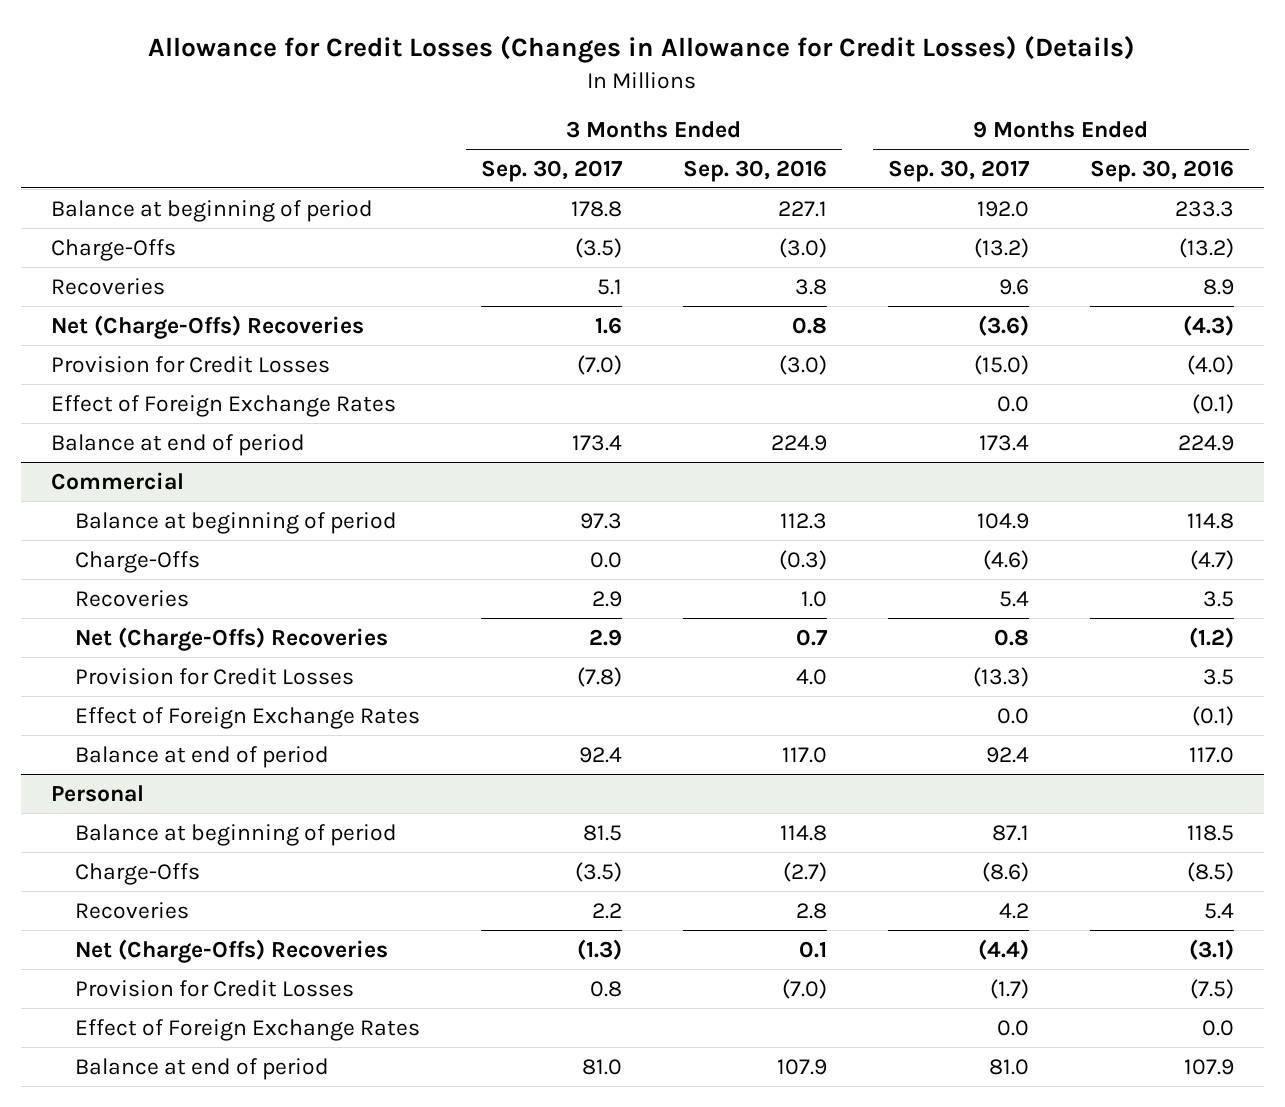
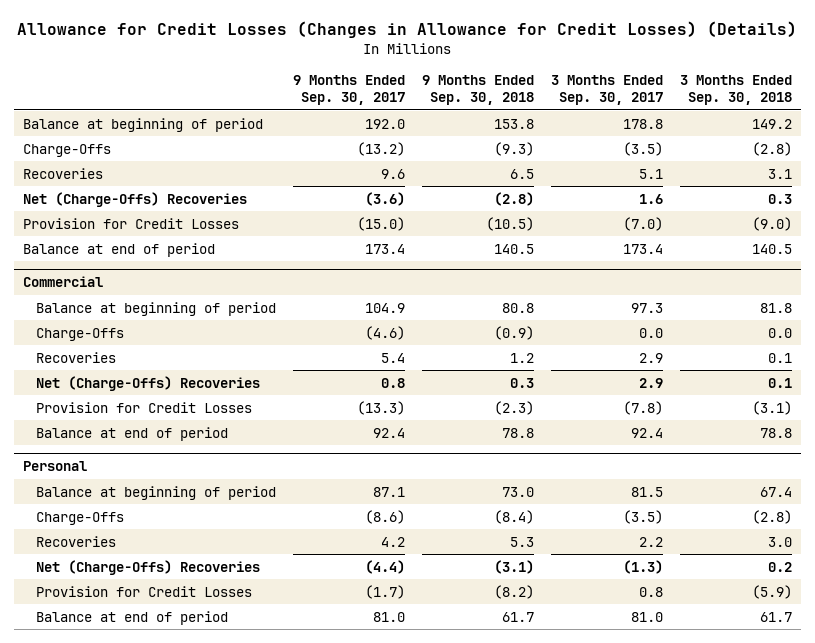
- | 3 Months Ended Sep. 30, 2017 | 3 Months Ended Sep. 30, 2016 | 9 Months Ended Sep. 30, 2017 | 9 Months Ended Sep. 30, 2016
+ | 9 Months Ended Sep. 30, 2017 | 9 Months Ended Sep. 30, 2018 | 3 Months Ended Sep. 30, 2017 | 3 Months Ended Sep. 30, 2018
- Effect of Foreign Exchange Rates | | | 0.0 | (0.1)
@ Commercial
- Effect of Foreign Exchange Rates | | | 0.0 | (0.1)
@ Personal
- Effect of Foreign Exchange Rates | | | 0.0 | 0.0

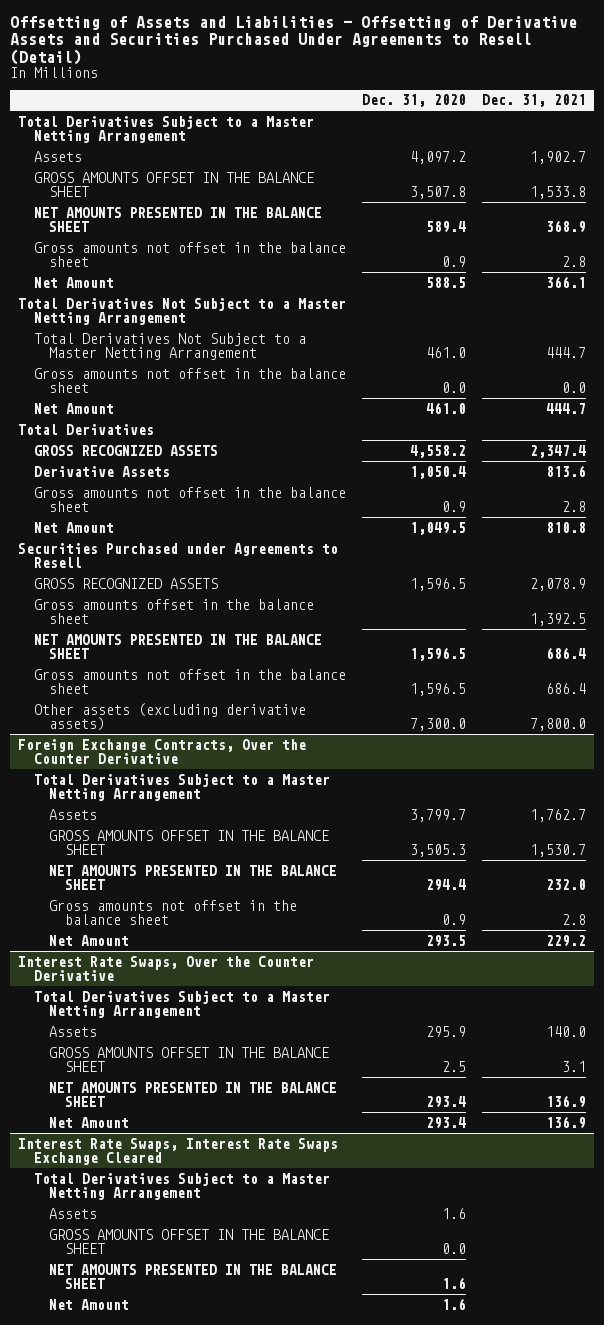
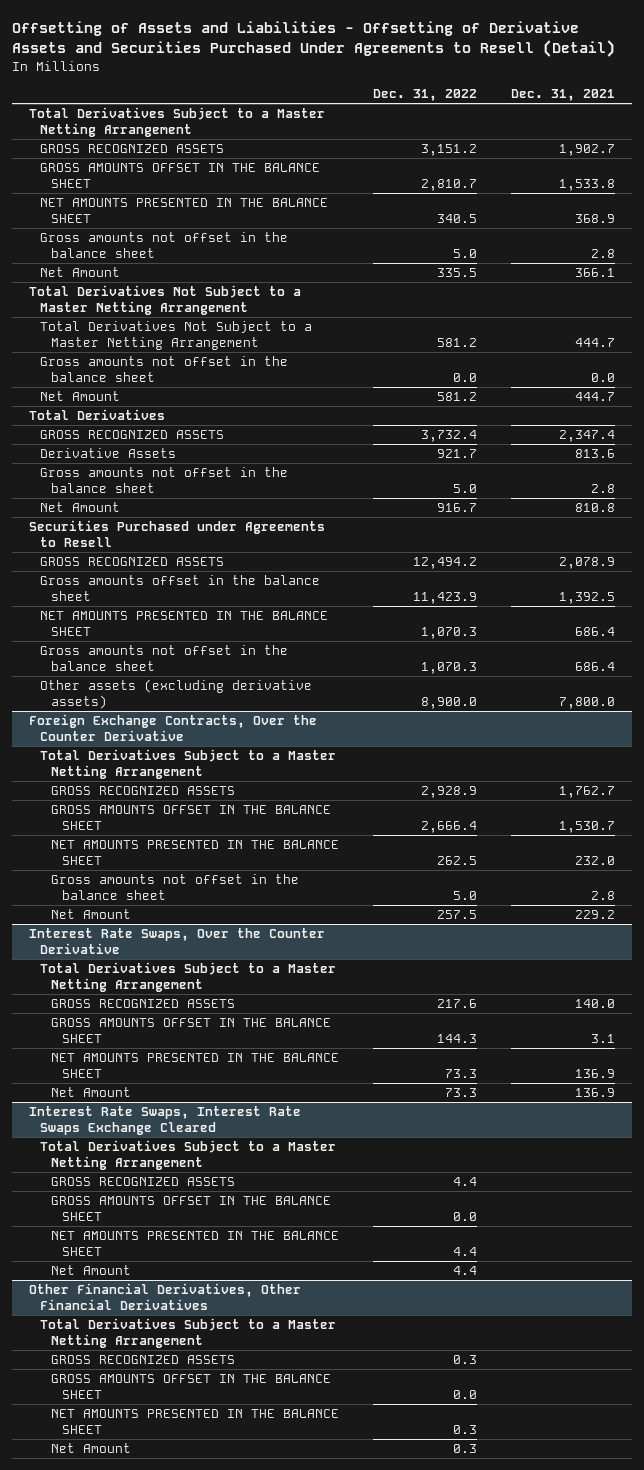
- | Dec. 31, 2020 | Dec. 31, 2021
+ | Dec. 31, 2022 | Dec. 31, 2021
- Assets | 4,097.2 | 1,902.7
+ GROSS RECOGNIZED ASSETS | 3,151.2 | 1,902.7
@ Foreign Exchange Contracts, Over the Counter Derivative
- Assets | 3,799.7 | 1,762.7
+ GROSS RECOGNIZED ASSETS | 2,928.9 | 1,762.7
@ Interest Rate Swaps, Over the Counter Derivative
- Assets | 295.9 | 140.0
+ GROSS RECOGNIZED ASSETS | 217.6 | 140.0
@ Interest Rate Swaps, Interest Rate Swaps Exchange Cleared
- Assets | 1.6 |
+ GROSS RECOGNIZED ASSETS | 4.4 |
+ Other Financial Derivatives, Other Financial Derivatives
+ Total Derivatives Subject to a Master Netting Arrangement
+ GROSS RECOGNIZED ASSETS | 0.3 |
+ GROSS AMOUNTS OFFSET IN THE BALANCE SHEET | 0.0 |
+ NET AMOUNTS PRESENTED IN THE BALANCE SHEET | 0.3 |
+ Net Amount | 0.3 |

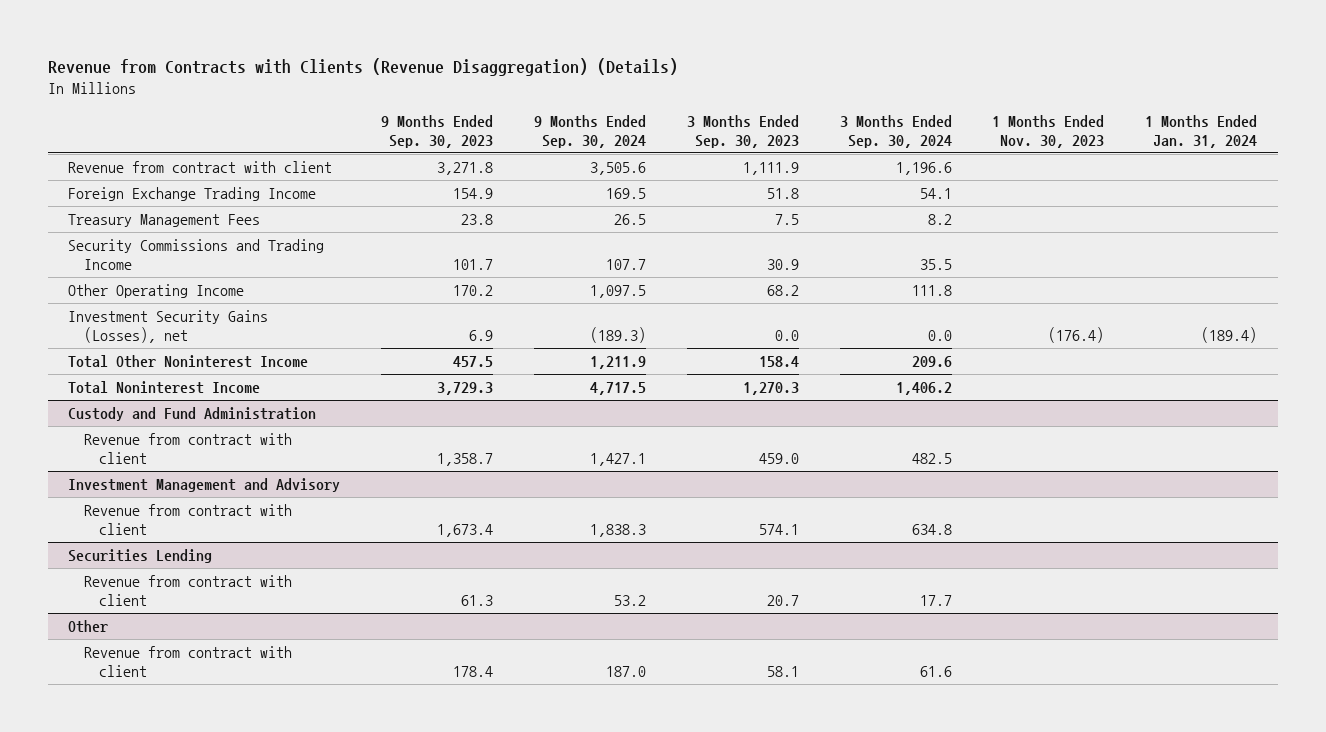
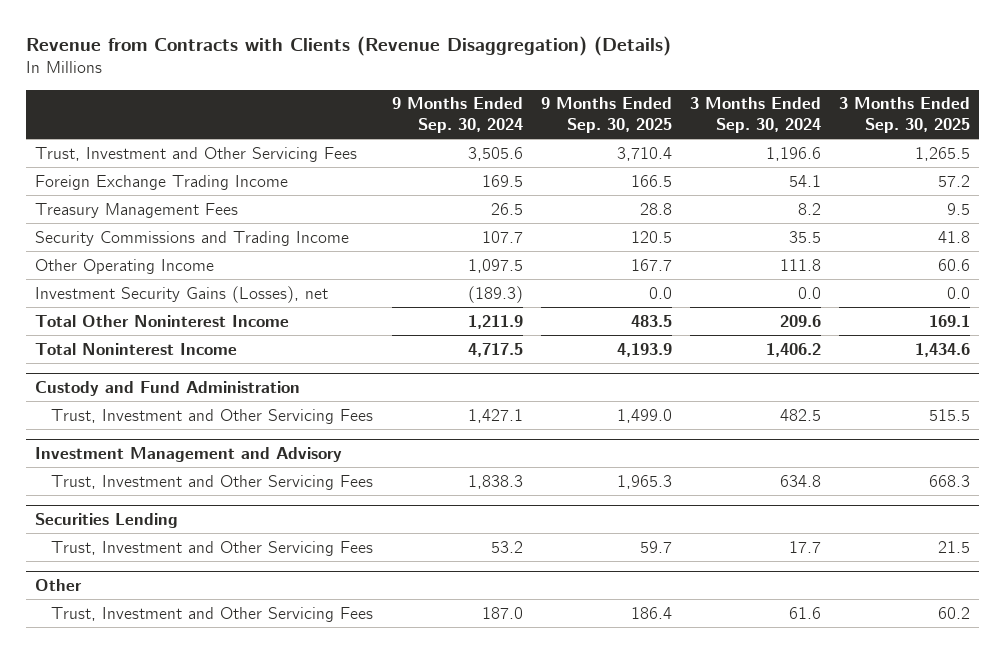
- | 9 Months Ended Sep. 30, 2023 | 9 Months Ended Sep. 30, 2024 | 3 Months Ended Sep. 30, 2023 | 3 Months Ended Sep. 30, 2024 | 1 Months Ended Nov. 30, 2023 | 1 Months Ended Jan. 31, 2024
+ | 9 Months Ended Sep. 30, 2024 | 9 Months Ended Sep. 30, 2025 | 3 Months Ended Sep. 30, 2024 | 3 Months Ended Sep. 30, 2025
- Revenue from contract with client | 3,271.8 | 3,505.6 | 1,111.9 | 1,196.6 | |
+ Trust, Investment and Other Servicing Fees | 3,505.6 | 3,710.4 | 1,196.6 | 1,265.5
@ Custody and Fund Administration
- Revenue from contract with client | 1,358.7 | 1,427.1 | 459.0 | 482.5 | |
+ Trust, Investment and Other Servicing Fees | 1,427.1 | 1,499.0 | 482.5 | 515.5
@ Investment Management and Advisory
- Revenue from contract with client | 1,673.4 | 1,838.3 | 574.1 | 634.8 | |
+ Trust, Investment and Other Servicing Fees | 1,838.3 | 1,965.3 | 634.8 | 668.3
@ Securities Lending
- Revenue from contract with client | 61.3 | 53.2 | 20.7 | 17.7 | |
+ Trust, Investment and Other Servicing Fees | 53.2 | 59.7 | 17.7 | 21.5
@ Other
- Revenue from contract with client | 178.4 | 187.0 | 58.1 | 61.6 | |
+ Trust, Investment and Other Servicing Fees | 187.0 | 186.4 | 61.6 | 60.2

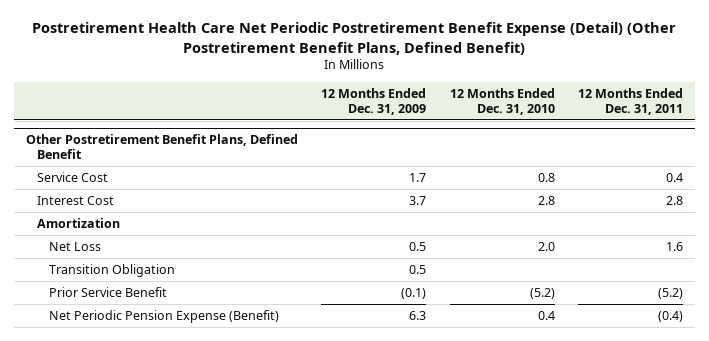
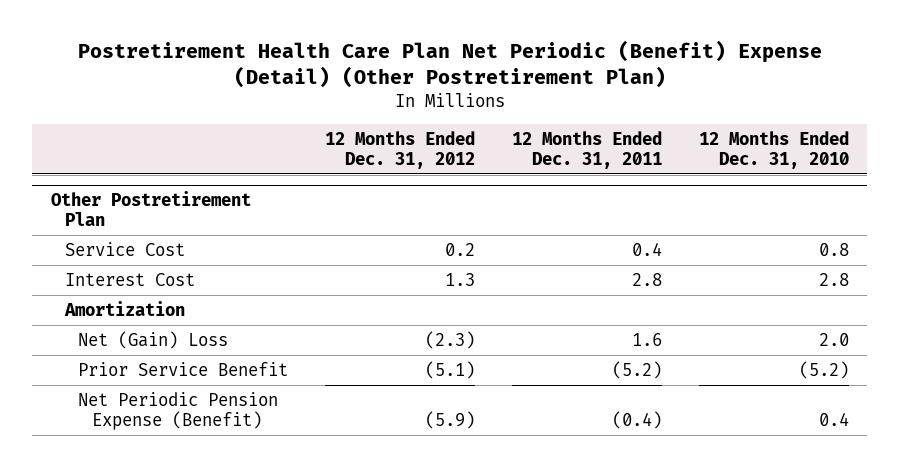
- Postretirement Health Care Net Periodic Postretirement Benefit Expense (Detail) (Other Postretirement Benefit Plans, Defined Benefit)
+ Postretirement Health Care Plan Net Periodic (Benefit) Expense (Detail) (Other Postretirement Plan)
- | 12 Months Ended Dec. 31, 2009 | 12 Months Ended Dec. 31, 2010 | 12 Months Ended Dec. 31, 2011
+ | 12 Months Ended Dec. 31, 2012 | 12 Months Ended Dec. 31, 2011 | 12 Months Ended Dec. 31, 2010
- Other Postretirement Benefit Plans, Defined Benefit
+ Other Postretirement Plan
- Net Loss | 0.5 | 2.0 | 1.6
- Transition Obligation | 0.5 | |
+ Net (Gain) Loss | (2.3) | 1.6 | 2.0

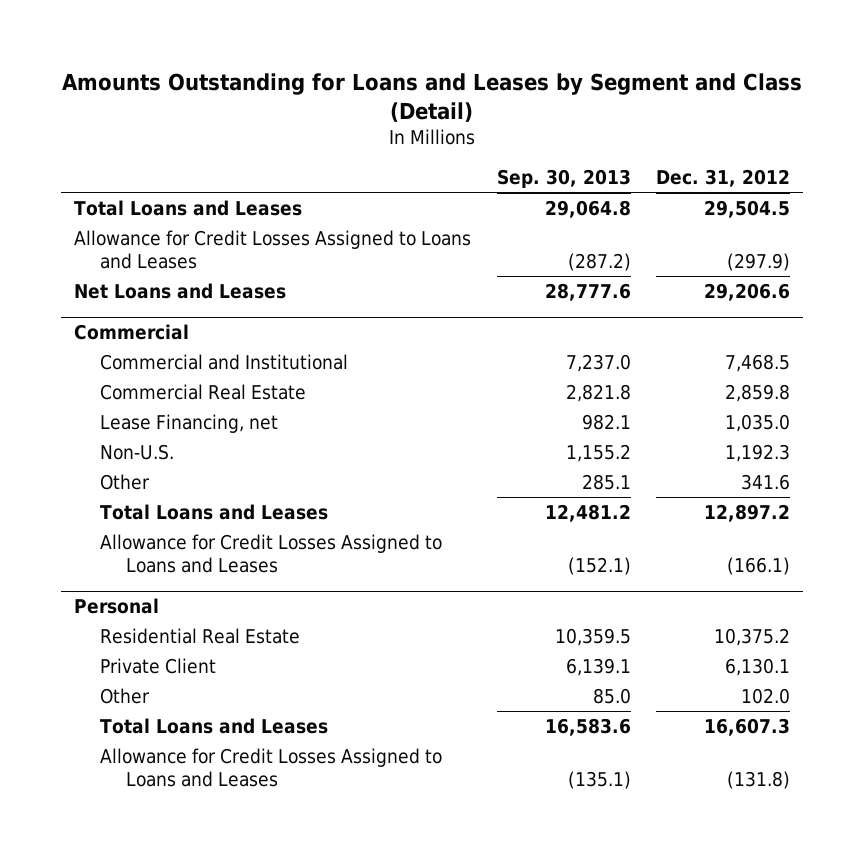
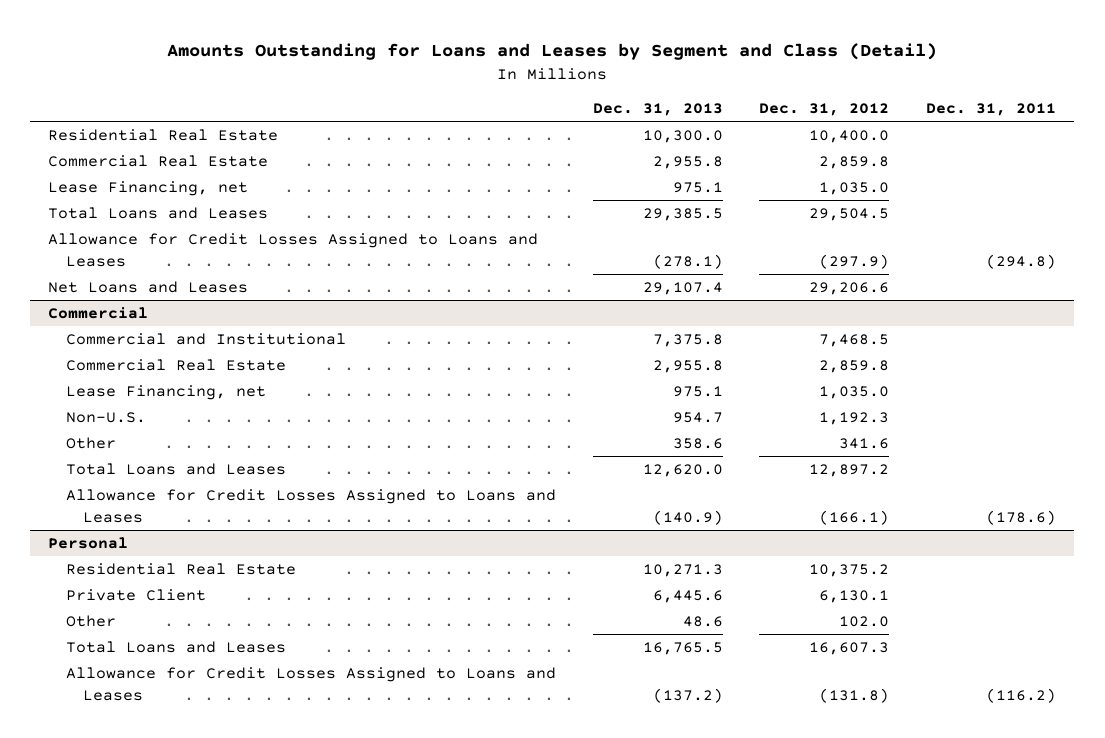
- | Sep. 30, 2013 | Dec. 31, 2012
+ | Dec. 31, 2013 | Dec. 31, 2012 | Dec. 31, 2011
+ Residential Real Estate | 10,300.0 | 10,400.0 |
+ Commercial Real Estate | 2,955.8 | 2,859.8 |
+ Lease Financing, net | 975.1 | 1,035.0 |

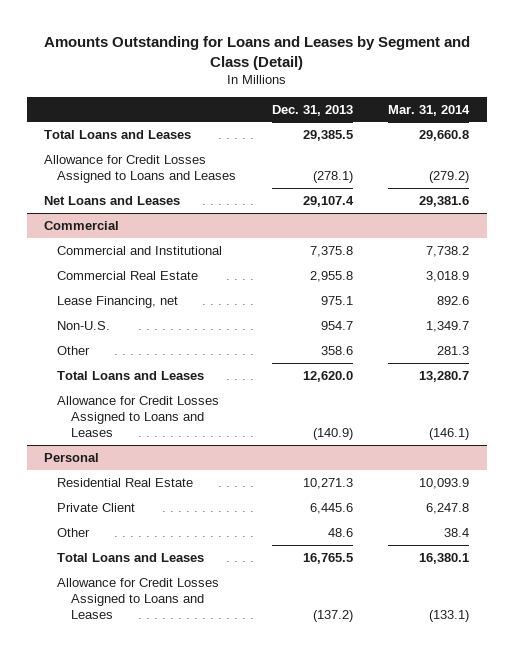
- | Dec. 31, 2013 | Dec. 31, 2012 | Dec. 31, 2011
+ | Dec. 31, 2013 | Mar. 31, 2014
- Residential Real Estate | 10,300.0 | 10,400.0 |
- Commercial Real Estate | 2,955.8 | 2,859.8 |
- Lease Financing, net | 975.1 | 1,035.0 |

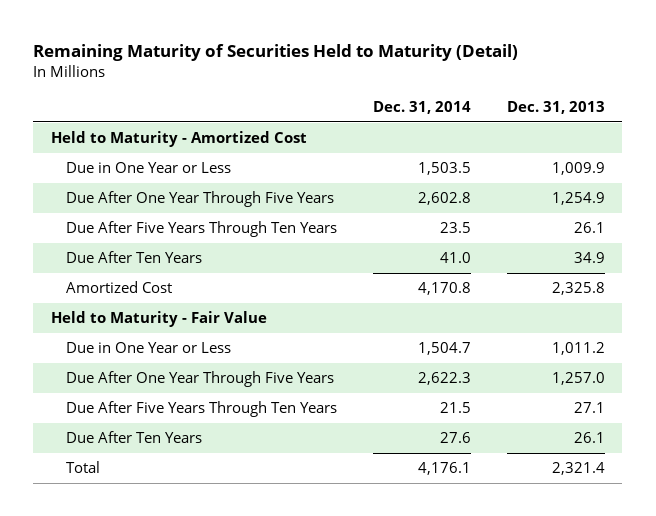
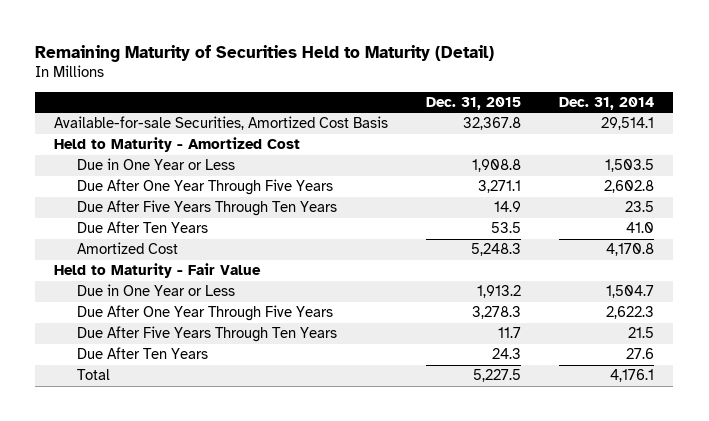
- | Dec. 31, 2014 | Dec. 31, 2013
+ | Dec. 31, 2015 | Dec. 31, 2014
+ Available-for-sale Securities, Amortized Cost Basis | 32,367.8 | 29,514.1

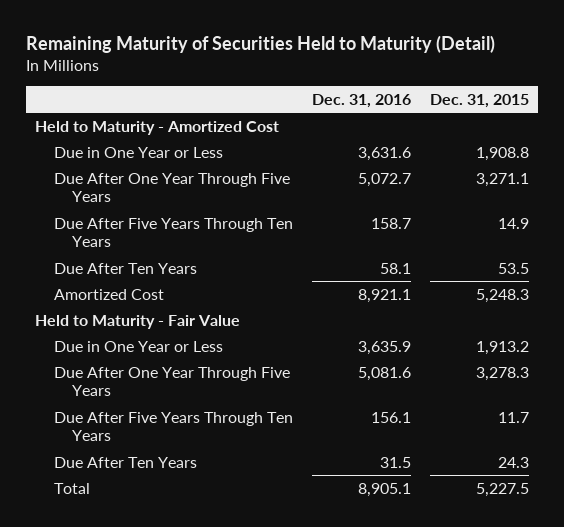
- | Dec. 31, 2015 | Dec. 31, 2014
+ | Dec. 31, 2016 | Dec. 31, 2015
- Available-for-sale Securities, Amortized Cost Basis | 32,367.8 | 29,514.1

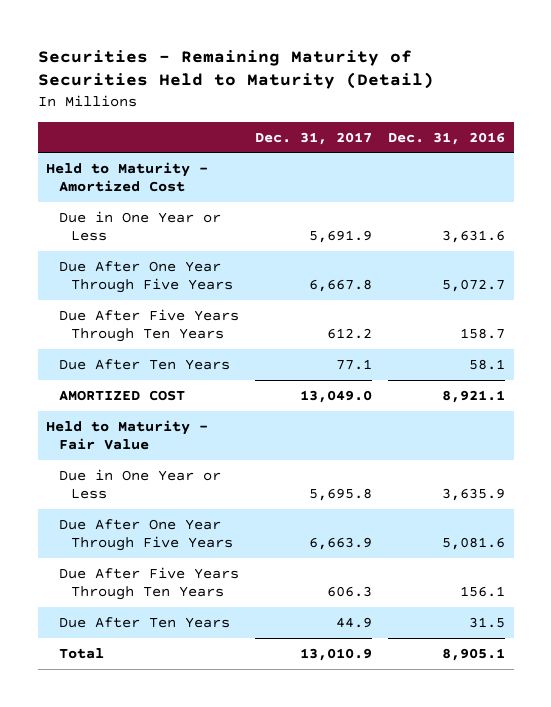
- Remaining Maturity of Securities Held to Maturity (Detail)
+ Securities - Remaining Maturity of Securities Held to Maturity (Detail)
- | Dec. 31, 2016 | Dec. 31, 2015
+ | Dec. 31, 2017 | Dec. 31, 2016
- Amortized Cost | 8,921.1 | 5,248.3
+ AMORTIZED COST | 13,049.0 | 8,921.1

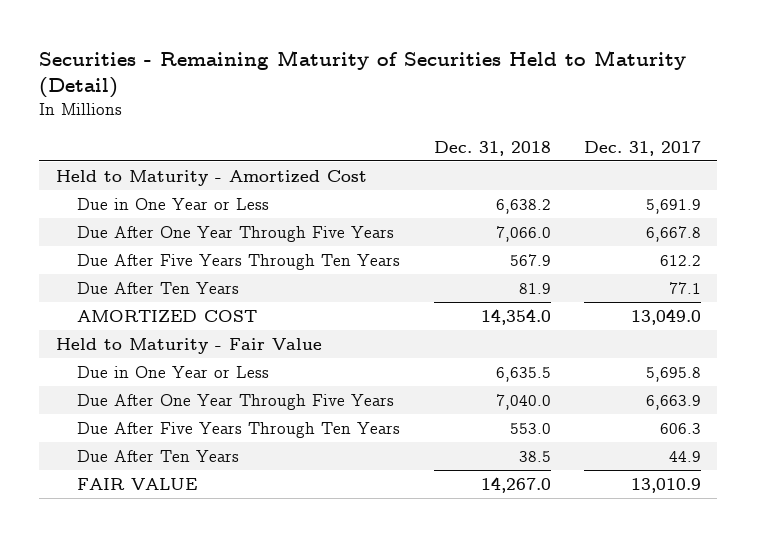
- | Dec. 31, 2017 | Dec. 31, 2016
+ | Dec. 31, 2018 | Dec. 31, 2017
- Total | 13,010.9 | 8,905.1
+ FAIR VALUE | 14,267.0 | 13,010.9

